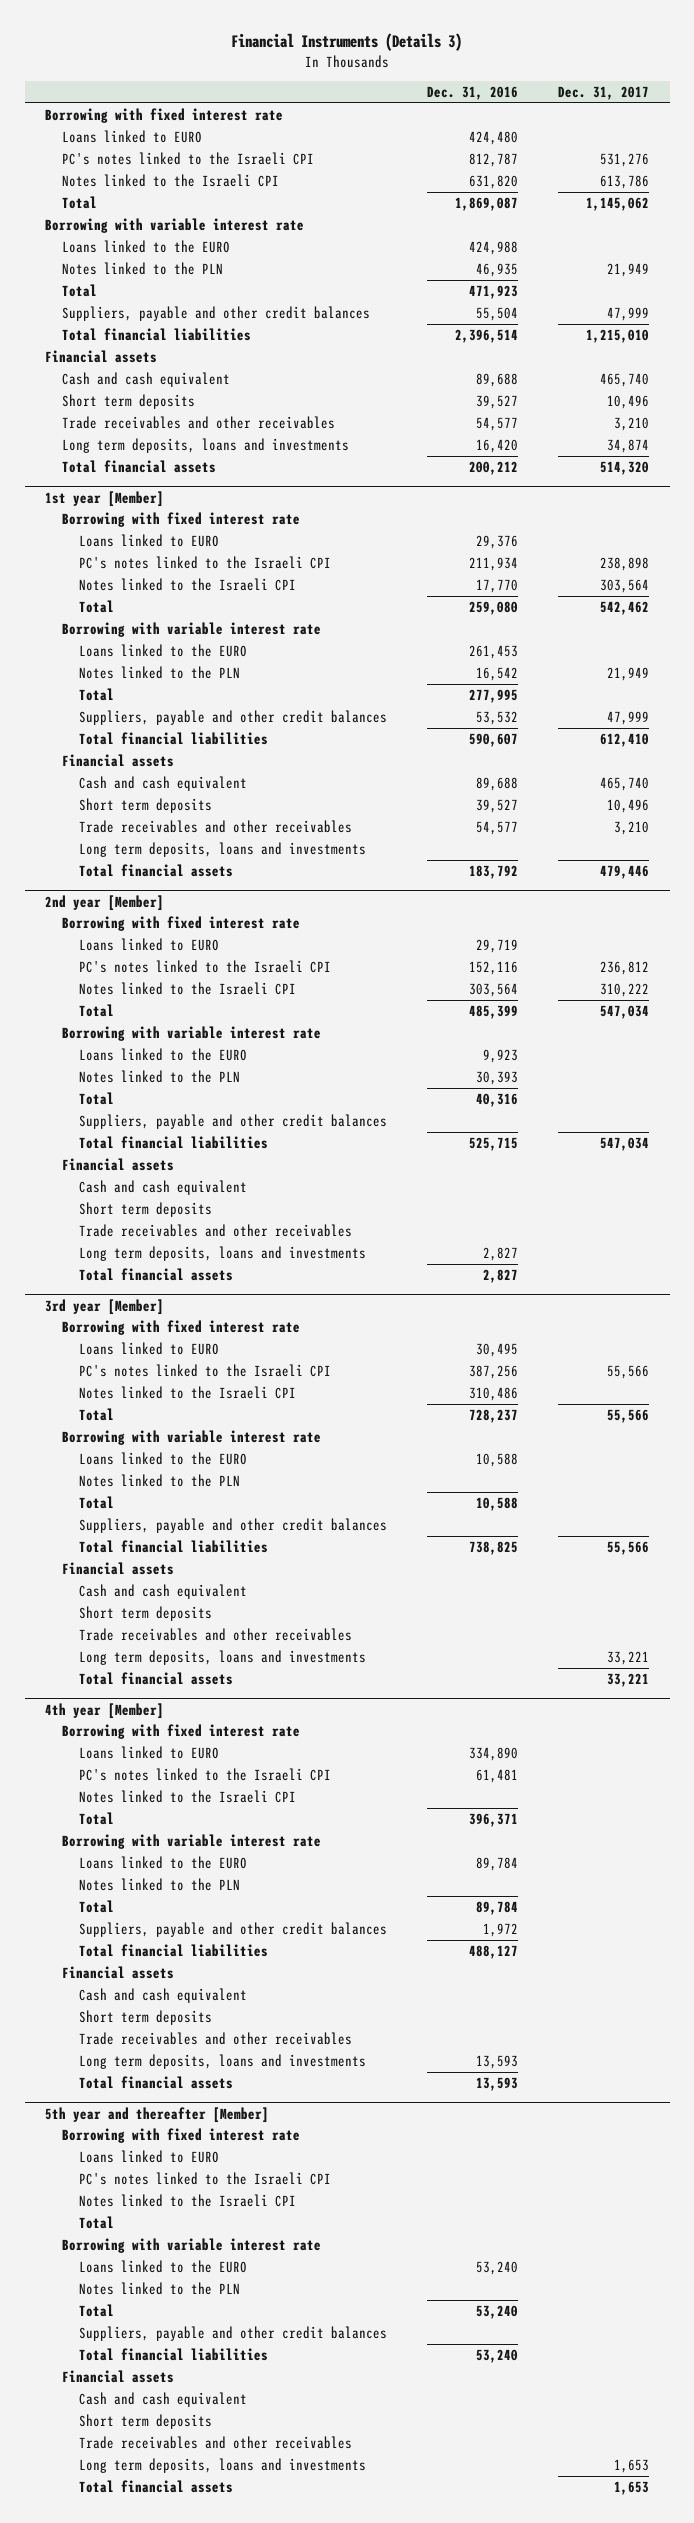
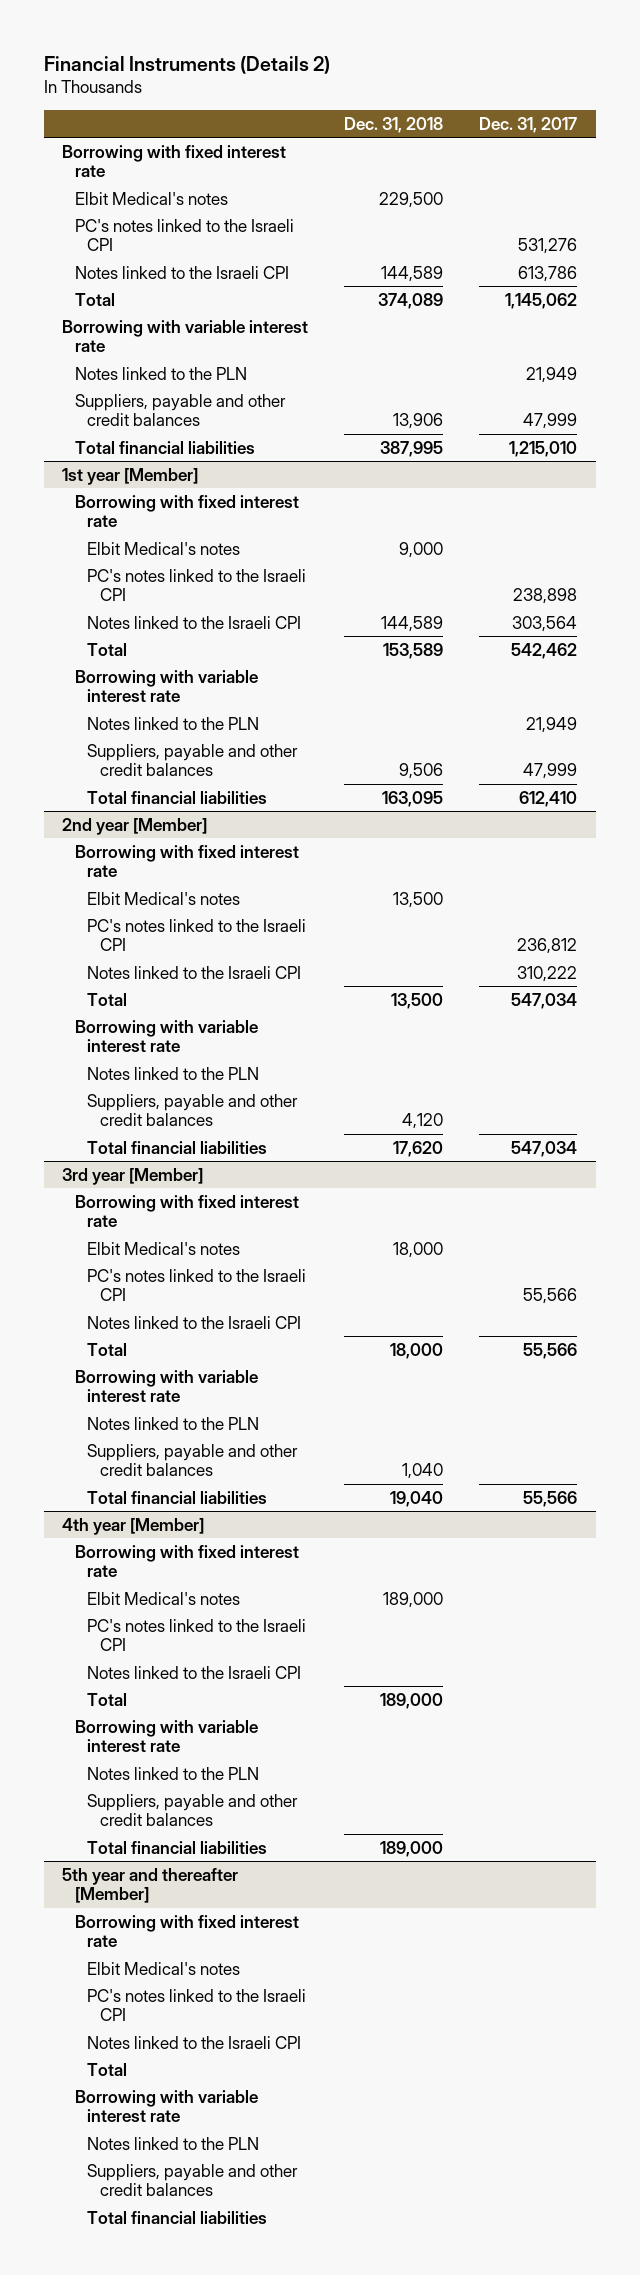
- Financial Instruments (Details 3)
+ Financial Instruments (Details 2)
- | Dec. 31, 2016 | Dec. 31, 2017
+ | Dec. 31, 2018 | Dec. 31, 2017
- Loans linked to EURO | 424,480 |
+ Elbit Medical's notes | 229,500 |
- Loans linked to the EURO | 424,988 |
- Total | 471,923 |
- Financial assets
- Cash and cash equivalent | 89,688 | 465,740
- Short term deposits | 39,527 | 10,496
- Trade receivables and other receivables | 54,577 | 3,210
- Long term deposits, loans and investments | 16,420 | 34,874
- Total financial assets | 200,212 | 514,320
@ 1st year [Member]
- Loans linked to EURO | 29,376 |
+ Elbit Medical's notes | 9,000 |
- Loans linked to the EURO | 261,453 |
- Total | 277,995 |
- Financial assets
- Cash and cash equivalent | 89,688 | 465,740
- Short term deposits | 39,527 | 10,496
- Trade receivables and other receivables | 54,577 | 3,210
- Long term deposits, loans and investments
- Total financial assets | 183,792 | 479,446
@ 2nd year [Member]
- Loans linked to EURO | 29,719 |
+ Elbit Medical's notes | 13,500 |
- Loans linked to the EURO | 9,923 |
- Total | 40,316 |
- Financial assets
- Cash and cash equivalent
- Short term deposits
- Trade receivables and other receivables
- Long term deposits, loans and investments | 2,827 |
- Total financial assets | 2,827 |
@ 3rd year [Member]
- Loans linked to EURO | 30,495 |
+ Elbit Medical's notes | 18,000 |
- Loans linked to the EURO | 10,588 |
- Total | 10,588 |
- Financial assets
- Cash and cash equivalent
- Short term deposits
- Trade receivables and other receivables
- Long term deposits, loans and investments | | 33,221
- Total financial assets | | 33,221
@ 4th year [Member]
- Loans linked to EURO | 334,890 |
+ Elbit Medical's notes | 189,000 |
- Loans linked to the EURO | 89,784 |
- Total | 89,784 |
- Financial assets
- Cash and cash equivalent
- Short term deposits
- Trade receivables and other receivables
- Long term deposits, loans and investments | 13,593 |
- Total financial assets | 13,593 |
@ 5th year and thereafter [Member]
- Loans linked to EURO
+ Elbit Medical's notes
- Loans linked to the EURO | 53,240 |
- Total | 53,240 |
- Financial assets
- Cash and cash equivalent
- Short term deposits
- Trade receivables and other receivables
- Long term deposits, loans and investments | | 1,653
- Total financial assets | | 1,653

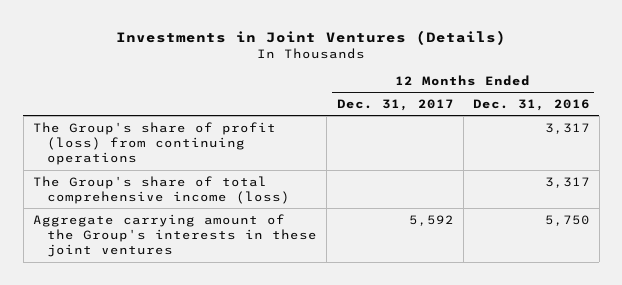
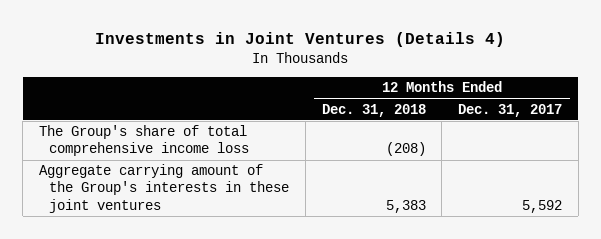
- Investments in Joint Ventures (Details)
+ Investments in Joint Ventures (Details 4)
- | 12 Months Ended Dec. 31, 2017 | 12 Months Ended Dec. 31, 2016
+ | 12 Months Ended Dec. 31, 2018 | 12 Months Ended Dec. 31, 2017
- The Group's share of profit (loss) from continuing operations | | 3,317
- The Group's share of total comprehensive income (loss) | | 3,317
+ The Group's share of total comprehensive income loss | (208) |

